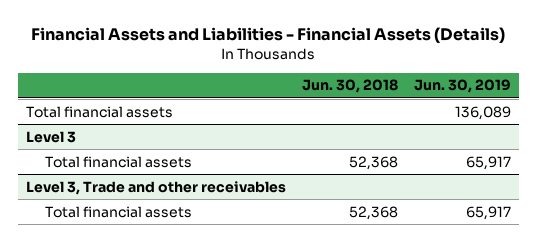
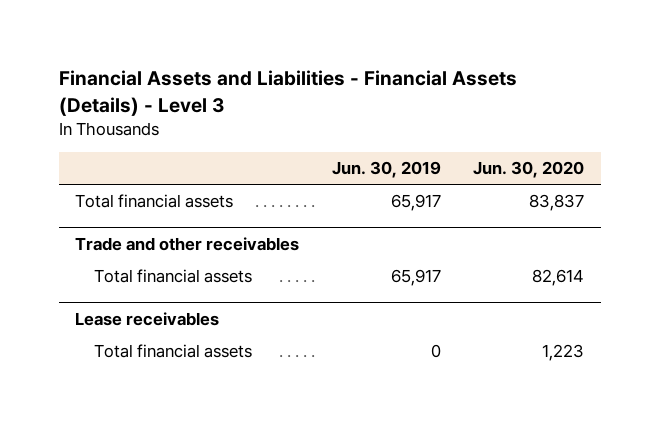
- Financial Assets and Liabilities - Financial Assets (Details)
+ Financial Assets and Liabilities - Financial Assets (Details) - Level 3
- | Jun. 30, 2018 | Jun. 30, 2019
+ | Jun. 30, 2019 | Jun. 30, 2020
- Total financial assets | | 136,089
- Level 3
- Level 3, Trade and other receivables
+ Trade and other receivables
+ Lease receivables
+ Total financial assets | 0 | 1,223

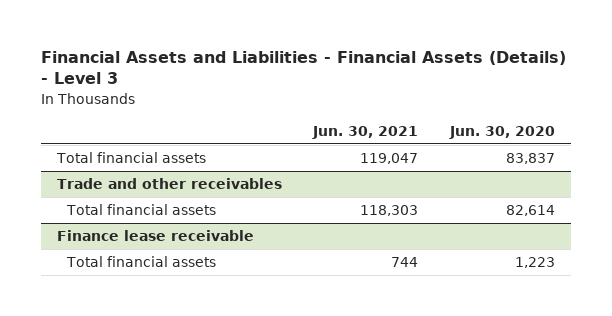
- | Jun. 30, 2019 | Jun. 30, 2020
+ | Jun. 30, 2021 | Jun. 30, 2020
- Lease receivables
+ Finance lease receivable

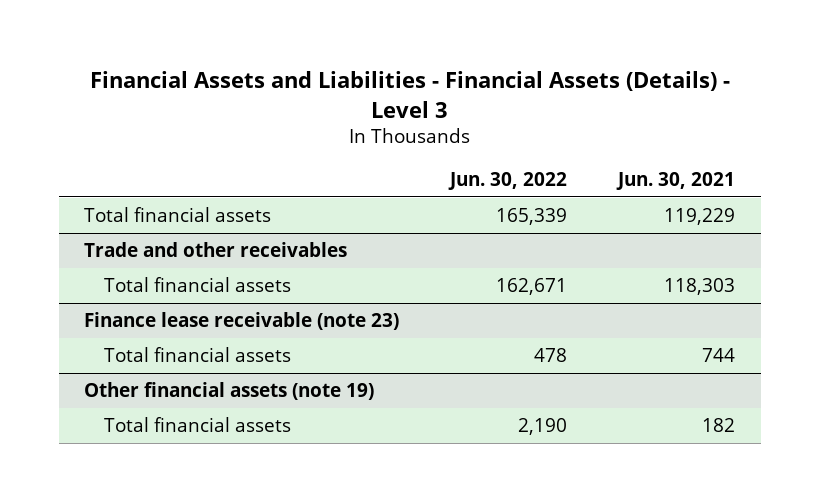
- | Jun. 30, 2021 | Jun. 30, 2020
+ | Jun. 30, 2022 | Jun. 30, 2021
- Total financial assets | 119,047 | 83,837
+ Total financial assets | 165,339 | 119,229
- Finance lease receivable
+ Finance lease receivable (note 23)
+ Other financial assets (note 19)
+ Total financial assets | 2,190 | 182

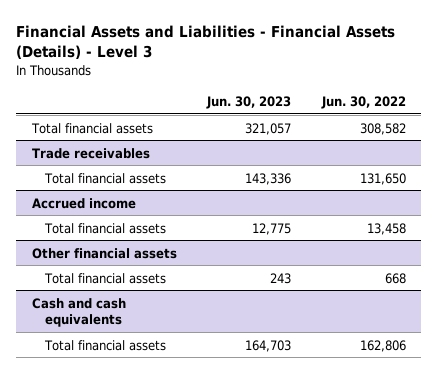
- | Jun. 30, 2022 | Jun. 30, 2021
+ | Jun. 30, 2023 | Jun. 30, 2022
- Total financial assets | 165,339 | 119,229
- Trade and other receivables
- Total financial assets | 162,671 | 118,303
- Finance lease receivable (note 23)
- Total financial assets | 478 | 744
- Other financial assets (note 19)
- Total financial assets | 2,190 | 182
+ Total financial assets | 321,057 | 308,582
+ Trade receivables
+ Total financial assets | 143,336 | 131,650
+ Accrued income
+ Total financial assets | 12,775 | 13,458
+ Other financial assets
+ Total financial assets | 243 | 668
+ Cash and cash equivalents
+ Total financial assets | 164,703 | 162,806

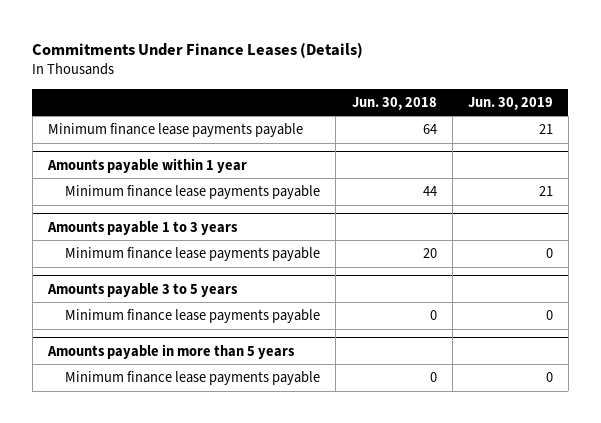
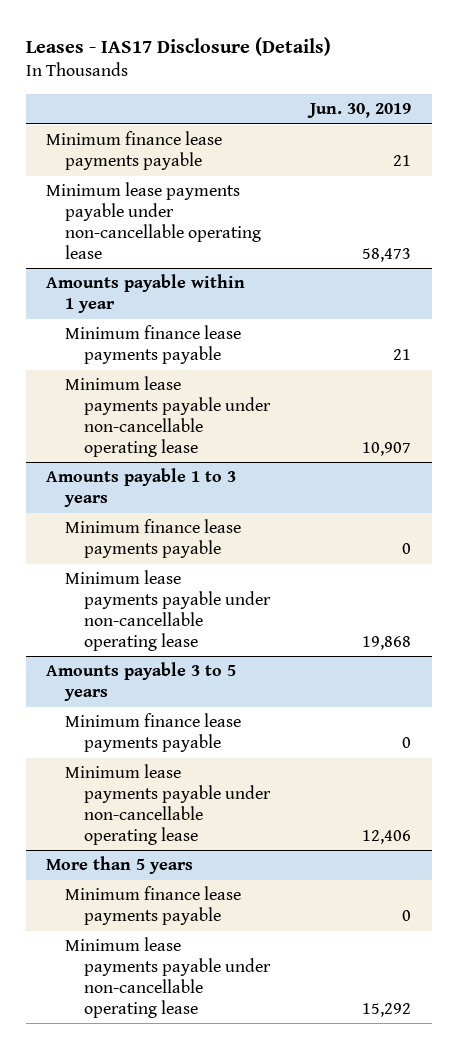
- Commitments Under Finance Leases (Details)
+ Leases - IAS17 Disclosure (Details)
- | Jun. 30, 2018 | Jun. 30, 2019
+ | Jun. 30, 2019
+ Minimum lease payments payable under non-cancellable operating lease | 58,473
@ Amounts payable within 1 year
+ Minimum lease payments payable under non-cancellable operating lease | 10,907
@ Amounts payable 1 to 3 years
+ Minimum lease payments payable under non-cancellable operating lease | 19,868
- Amounts payable in more than 5 years
@ Amounts payable 3 to 5 years
+ Minimum lease payments payable under non-cancellable operating lease | 12,406
+ More than 5 years
+ Minimum lease payments payable under non-cancellable operating lease | 15,292

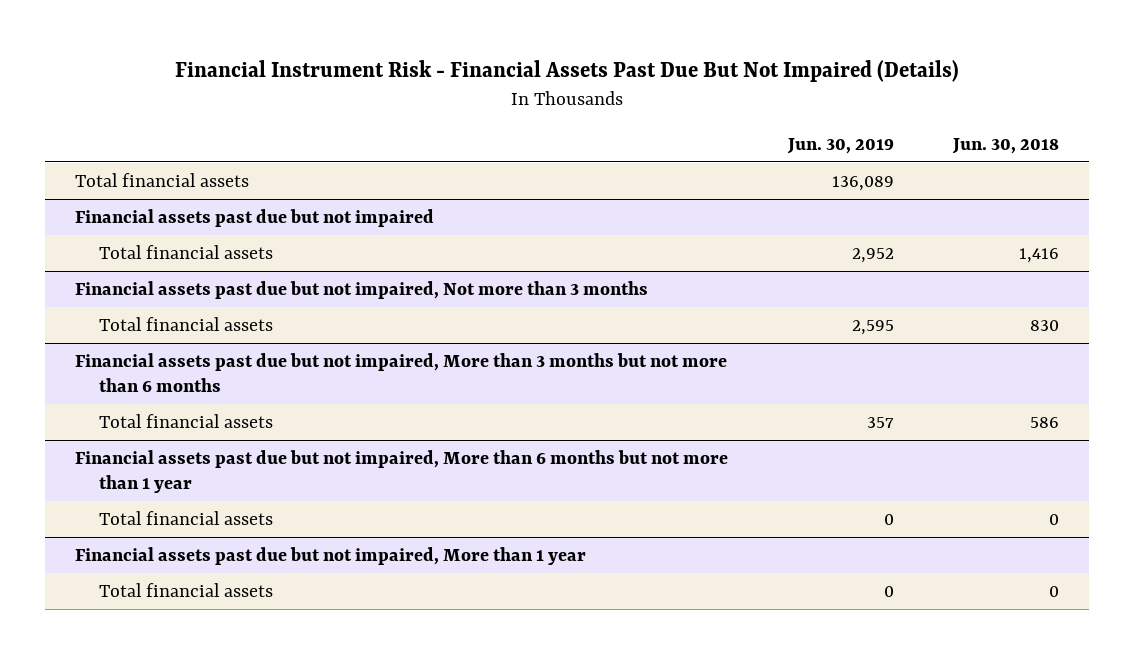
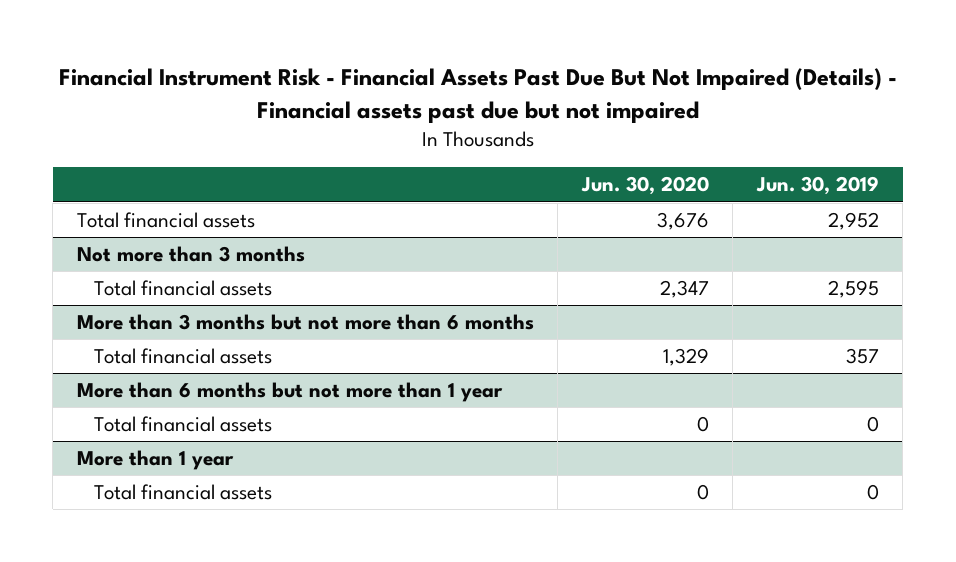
- Financial Instrument Risk - Financial Assets Past Due But Not Impaired (Details)
+ Financial Instrument Risk - Financial Assets Past Due But Not Impaired (Details) - Financial assets past due but not impaired
- | Jun. 30, 2019 | Jun. 30, 2018
+ | Jun. 30, 2020 | Jun. 30, 2019
- Total financial assets | 136,089 |
- Financial assets past due but not impaired
- Financial assets past due but not impaired, Not more than 3 months
+ Not more than 3 months
- Financial assets past due but not impaired, More than 3 months but not more than 6 months
+ More than 3 months but not more than 6 months
- Financial assets past due but not impaired, More than 6 months but not more than 1 year
+ More than 6 months but not more than 1 year
- Financial assets past due but not impaired, More than 1 year
+ More than 1 year

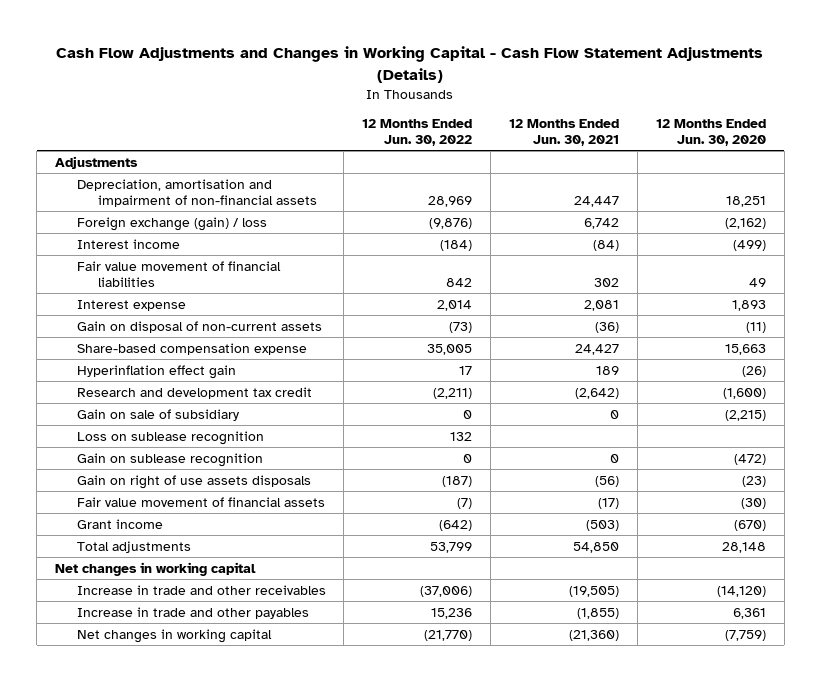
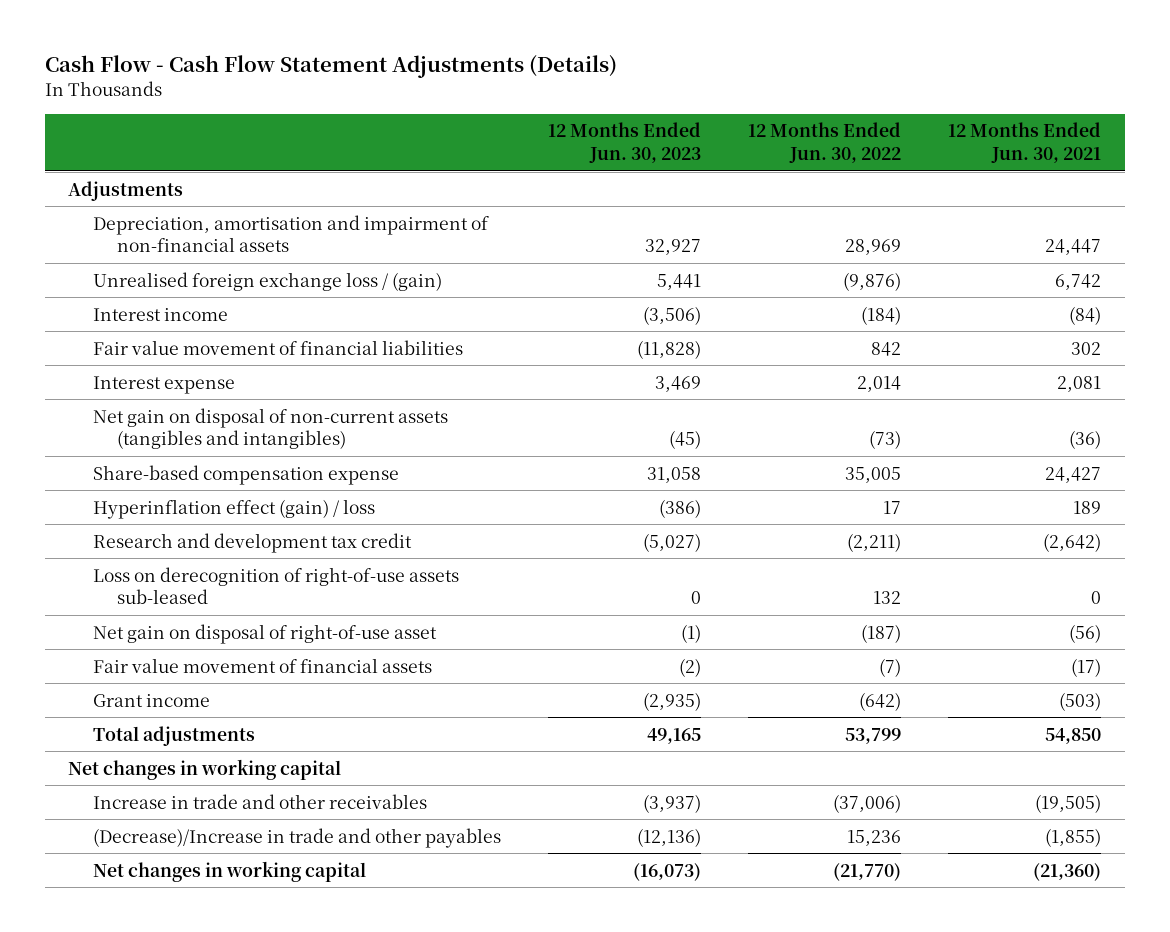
- Cash Flow Adjustments and Changes in Working Capital - Cash Flow Statement Adjustments (Details)
+ Cash Flow - Cash Flow Statement Adjustments (Details)
- | 12 Months Ended Jun. 30, 2022 | 12 Months Ended Jun. 30, 2021 | 12 Months Ended Jun. 30, 2020
+ | 12 Months Ended Jun. 30, 2023 | 12 Months Ended Jun. 30, 2022 | 12 Months Ended Jun. 30, 2021
- Foreign exchange (gain) / loss | (9,876) | 6,742 | (2,162)
+ Unrealised foreign exchange loss / (gain) | 5,441 | (9,876) | 6,742
- Gain on disposal of non-current assets | (73) | (36) | (11)
+ Net gain on disposal of non-current assets (tangibles and intangibles) | (45) | (73) | (36)
- Hyperinflation effect gain | 17 | 189 | (26)
+ Hyperinflation effect (gain) / loss | (386) | 17 | 189
- Gain on sale of subsidiary | 0 | 0 | (2,215)
- Loss on sublease recognition | 132 | |
- Gain on sublease recognition | 0 | 0 | (472)
- Gain on right of use assets disposals | (187) | (56) | (23)
+ Loss on derecognition of right-of-use assets sub-leased | 0 | 132 | 0
+ Net gain on disposal of right-of-use asset | (1) | (187) | (56)
- Increase in trade and other payables | 15,236 | (1,855) | 6,361
+ (Decrease)/Increase in trade and other payables | (12,136) | 15,236 | (1,855)

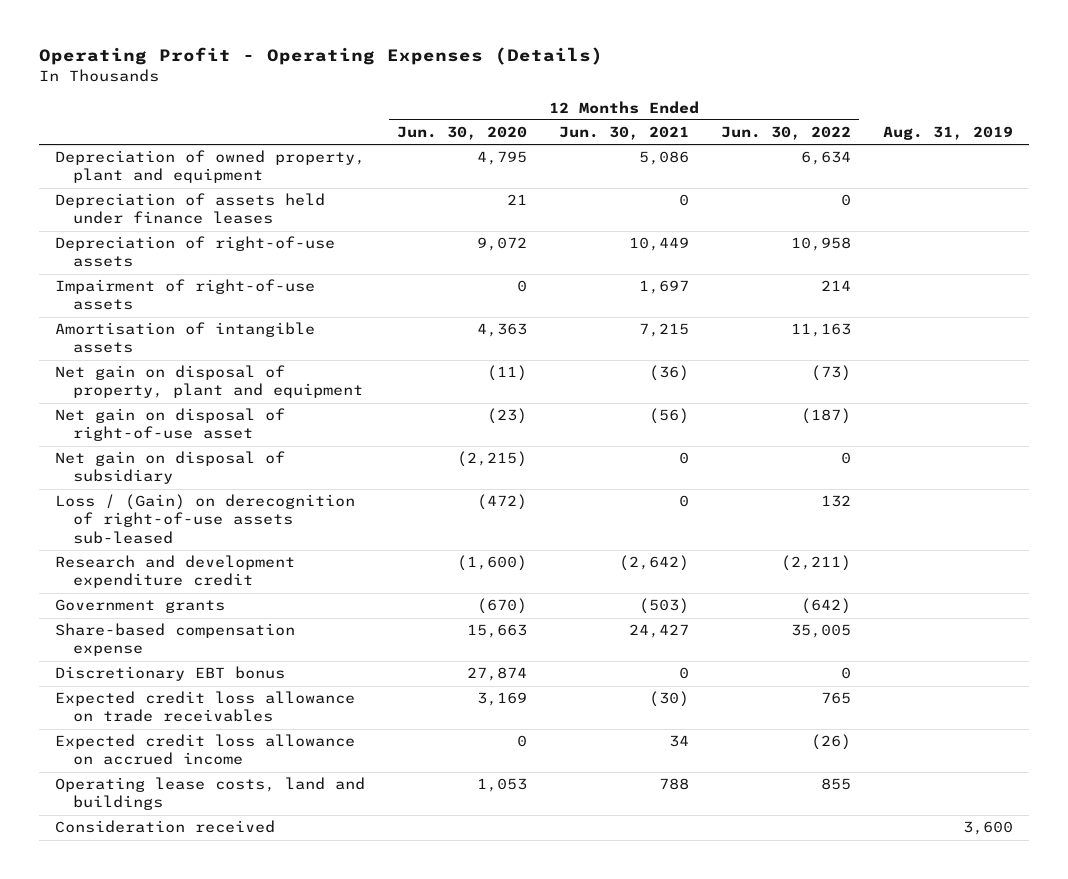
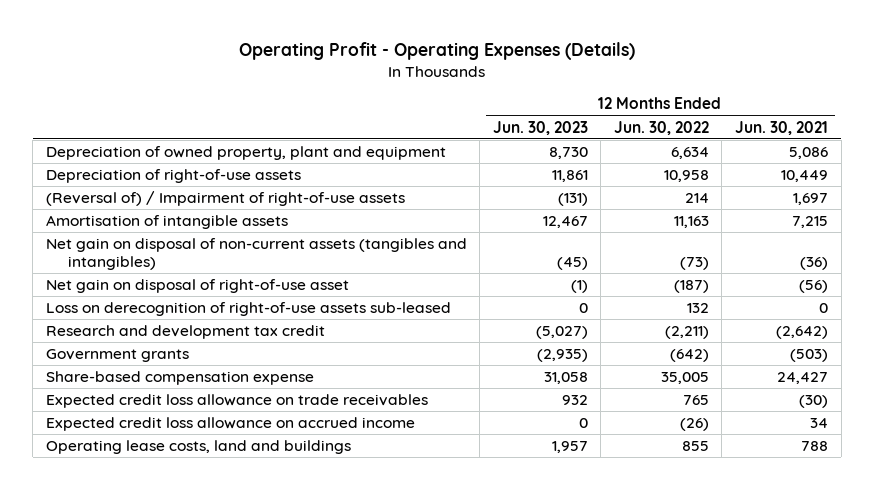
- | 12 Months Ended Jun. 30, 2020 | 12 Months Ended Jun. 30, 2021 | 12 Months Ended Jun. 30, 2022 | Aug. 31, 2019
+ | 12 Months Ended Jun. 30, 2023 | 12 Months Ended Jun. 30, 2022 | 12 Months Ended Jun. 30, 2021
- Depreciation of assets held under finance leases | 21 | 0 | 0 |
- Impairment of right-of-use assets | 0 | 1,697 | 214 |
+ (Reversal of) / Impairment of right-of-use assets | (131) | 214 | 1,697
- Net gain on disposal of property, plant and equipment | (11) | (36) | (73) |
+ Net gain on disposal of non-current assets (tangibles and intangibles) | (45) | (73) | (36)
- Net gain on disposal of subsidiary | (2,215) | 0 | 0 |
- Loss / (Gain) on derecognition of right-of-use assets sub-leased | (472) | 0 | 132 |
- Research and development expenditure credit | (1,600) | (2,642) | (2,211) |
+ Loss on derecognition of right-of-use assets sub-leased | 0 | 132 | 0
+ Research and development tax credit | (5,027) | (2,211) | (2,642)
- Discretionary EBT bonus | 27,874 | 0 | 0 |
- Consideration received | | | | 3,600

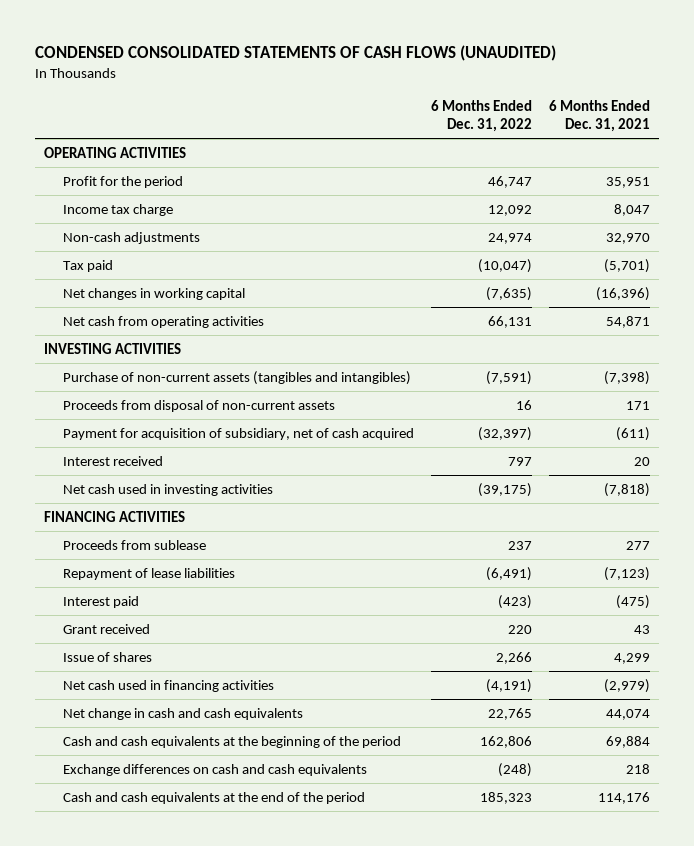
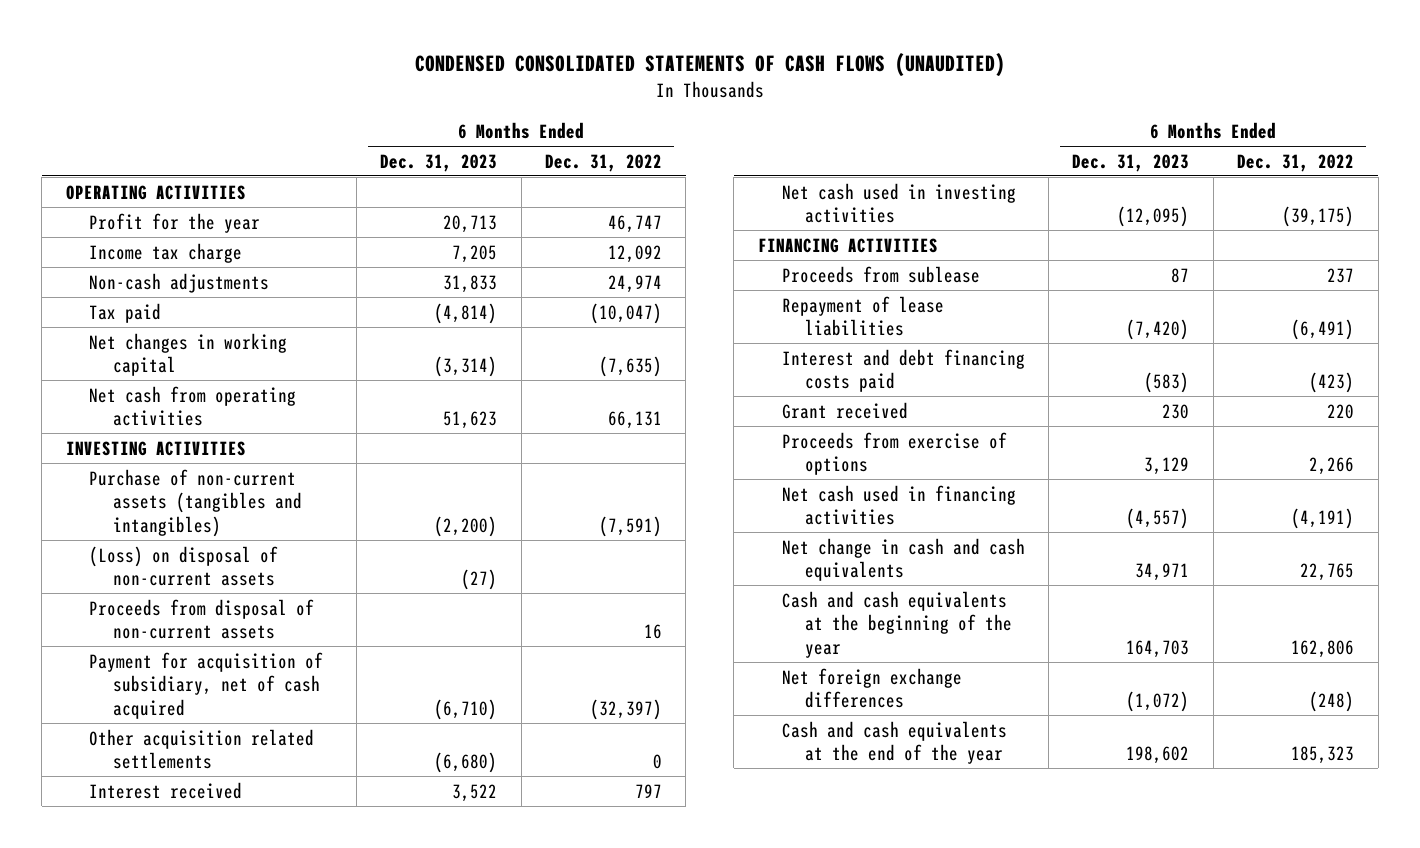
- | 6 Months Ended Dec. 31, 2022 | 6 Months Ended Dec. 31, 2021
+ | 6 Months Ended Dec. 31, 2023 | 6 Months Ended Dec. 31, 2022
- Profit for the period | 46,747 | 35,951
+ Profit for the year | 20,713 | 46,747
+ (Loss) on disposal of non-current assets | (27) |
+ Other acquisition related settlements | (6,680) | 0
- Interest paid | (423) | (475)
+ Interest and debt financing costs paid | (583) | (423)
- Issue of shares | 2,266 | 4,299
+ Proceeds from exercise of options | 3,129 | 2,266
- Cash and cash equivalents at the beginning of the period | 162,806 | 69,884
- Exchange differences on cash and cash equivalents | (248) | 218
- Cash and cash equivalents at the end of the period | 185,323 | 114,176
+ Cash and cash equivalents at the beginning of the year | 164,703 | 162,806
+ Net foreign exchange differences | (1,072) | (248)
+ Cash and cash equivalents at the end of the year | 198,602 | 185,323

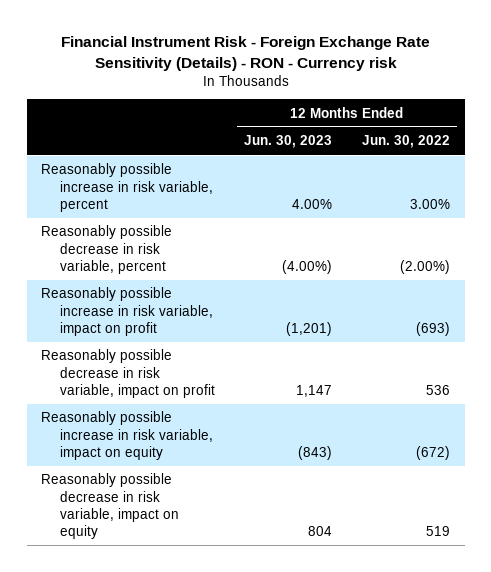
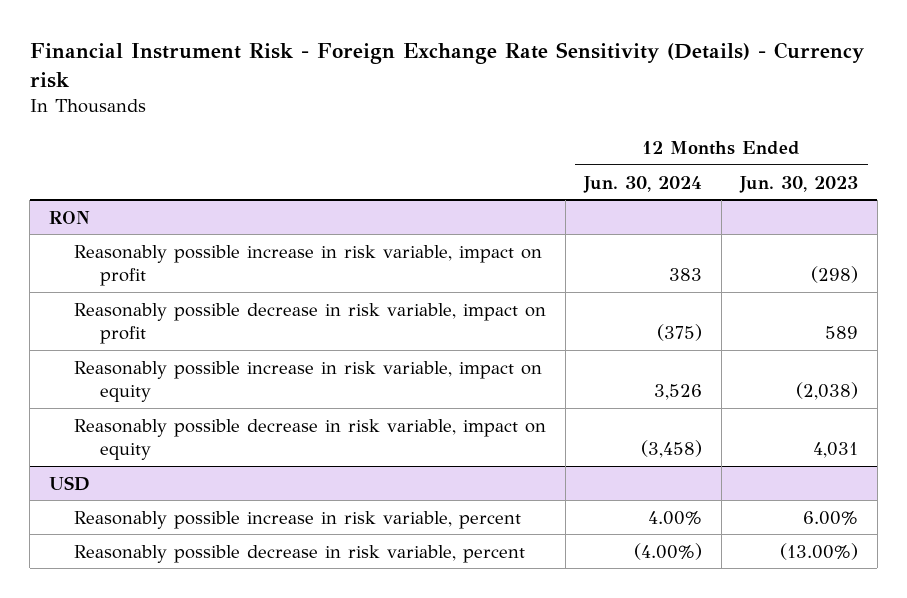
- Financial Instrument Risk - Foreign Exchange Rate Sensitivity (Details) - RON - Currency risk
+ Financial Instrument Risk - Foreign Exchange Rate Sensitivity (Details) - Currency risk
- | 12 Months Ended Jun. 30, 2023 | 12 Months Ended Jun. 30, 2022
+ | 12 Months Ended Jun. 30, 2024 | 12 Months Ended Jun. 30, 2023
- Reasonably possible increase in risk variable, percent | 4.00% | 3.00%
- Reasonably possible decrease in risk variable, percent | (4.00%) | (2.00%)
- Reasonably possible increase in risk variable, impact on profit | (1,201) | (693)
- Reasonably possible decrease in risk variable, impact on profit | 1,147 | 536
- Reasonably possible increase in risk variable, impact on equity | (843) | (672)
- Reasonably possible decrease in risk variable, impact on equity | 804 | 519
+ RON
+ Reasonably possible increase in risk variable, impact on profit | 383 | (298)
+ Reasonably possible decrease in risk variable, impact on profit | (375) | 589
+ Reasonably possible increase in risk variable, impact on equity | 3,526 | (2,038)
+ Reasonably possible decrease in risk variable, impact on equity | (3,458) | 4,031
+ USD
+ Reasonably possible increase in risk variable, percent | 4.00% | 6.00%
+ Reasonably possible decrease in risk variable, percent | (4.00%) | (13.00%)

